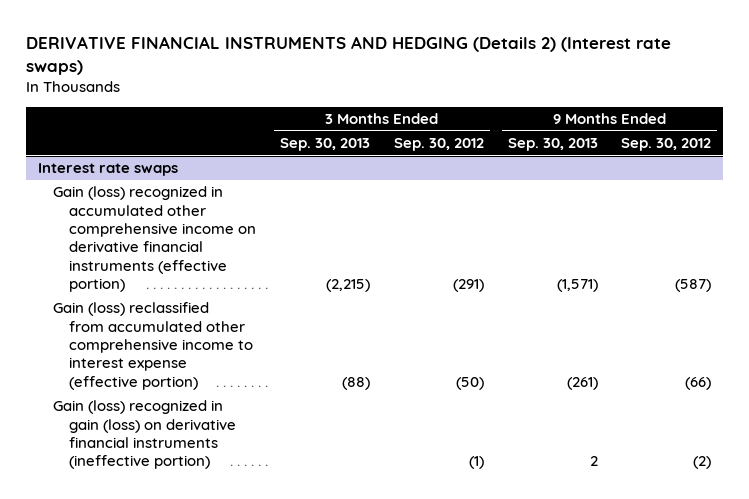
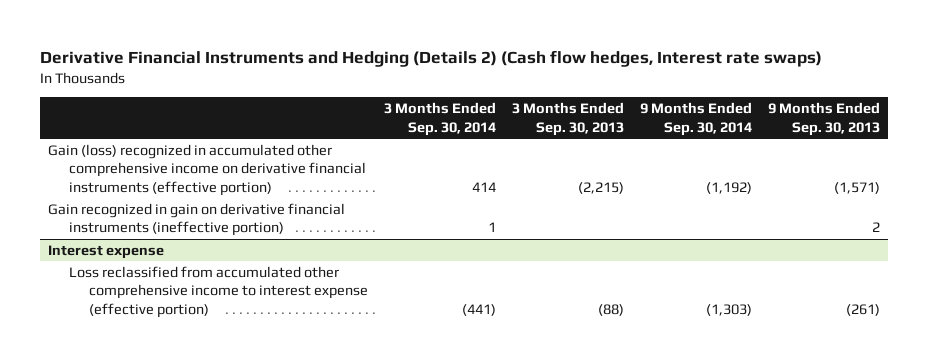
- DERIVATIVE FINANCIAL INSTRUMENTS AND HEDGING (Details 2) (Interest rate swaps)
+ Derivative Financial Instruments and Hedging (Details 2) (Cash flow hedges, Interest rate swaps)
- | 3 Months Ended Sep. 30, 2013 | 3 Months Ended Sep. 30, 2012 | 9 Months Ended Sep. 30, 2013 | 9 Months Ended Sep. 30, 2012
+ | 3 Months Ended Sep. 30, 2014 | 3 Months Ended Sep. 30, 2013 | 9 Months Ended Sep. 30, 2014 | 9 Months Ended Sep. 30, 2013
- Interest rate swaps
- Gain (loss) reclassified from accumulated other comprehensive income to interest expense (effective portion) | (88) | (50) | (261) | (66)
- Gain (loss) recognized in gain (loss) on derivative financial instruments (ineffective portion) | | (1) | 2 | (2)
+ Gain recognized in gain on derivative financial instruments (ineffective portion) | 1 | | | 2
+ Interest expense
+ Loss reclassified from accumulated other comprehensive income to interest expense (effective portion) | (441) | (88) | (1,303) | (261)

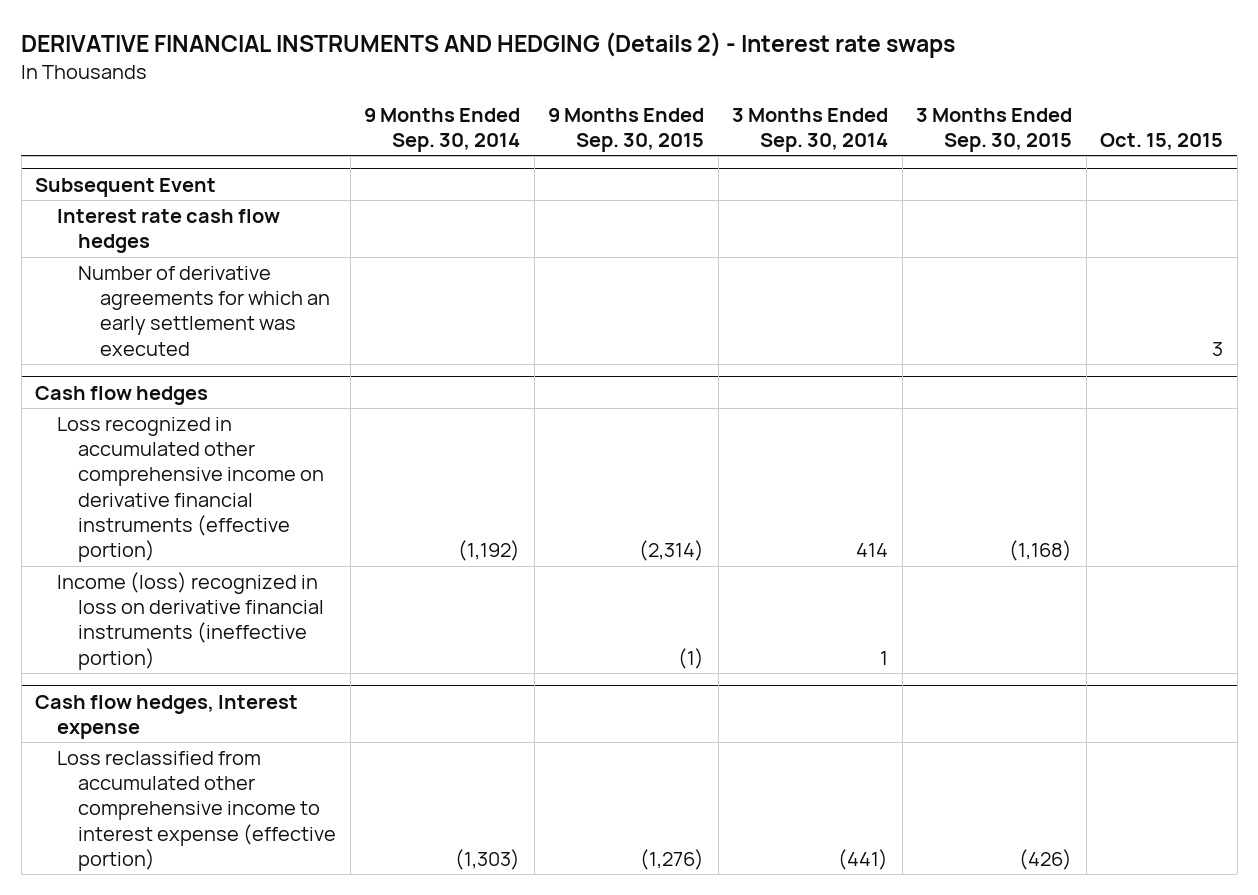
- Derivative Financial Instruments and Hedging (Details 2) (Cash flow hedges, Interest rate swaps)
+ DERIVATIVE FINANCIAL INSTRUMENTS AND HEDGING (Details 2) - Interest rate swaps
- | 3 Months Ended Sep. 30, 2014 | 3 Months Ended Sep. 30, 2013 | 9 Months Ended Sep. 30, 2014 | 9 Months Ended Sep. 30, 2013
+ | 9 Months Ended Sep. 30, 2014 | 9 Months Ended Sep. 30, 2015 | 3 Months Ended Sep. 30, 2014 | 3 Months Ended Sep. 30, 2015 | Oct. 15, 2015
- Gain (loss) recognized in accumulated other comprehensive income on derivative financial instruments (effective portion) | 414 | (2,215) | (1,192) | (1,571)
- Gain recognized in gain on derivative financial instruments (ineffective portion) | 1 | | | 2
- Interest expense
+ Subsequent Event
+ Interest rate cash flow hedges
+ Number of derivative agreements for which an early settlement was executed | | | | | 3
+ Cash flow hedges
+ Loss recognized in accumulated other comprehensive income on derivative financial instruments (effective portion) | (1,192) | (2,314) | 414 | (1,168) |
+ Income (loss) recognized in loss on derivative financial instruments (ineffective portion) | | (1) | 1 | |
+ Cash flow hedges, Interest expense

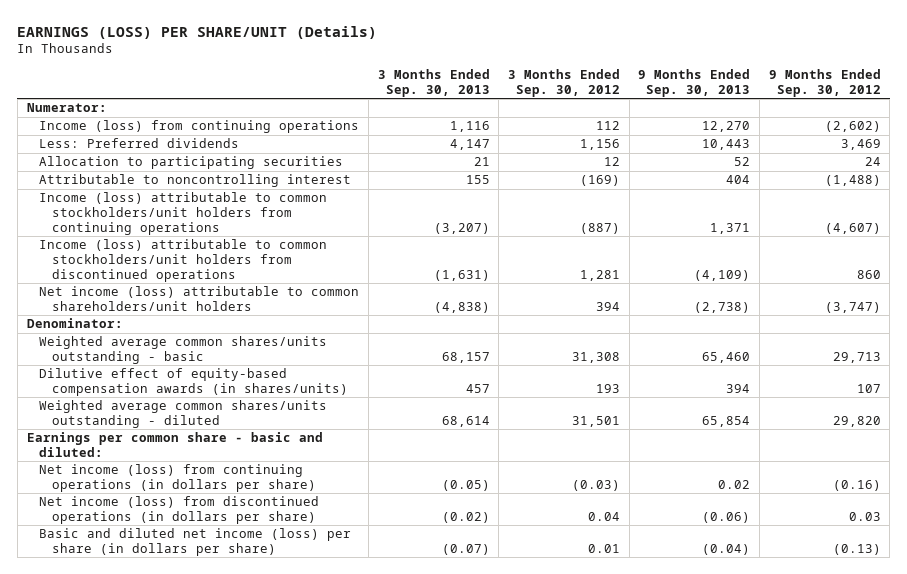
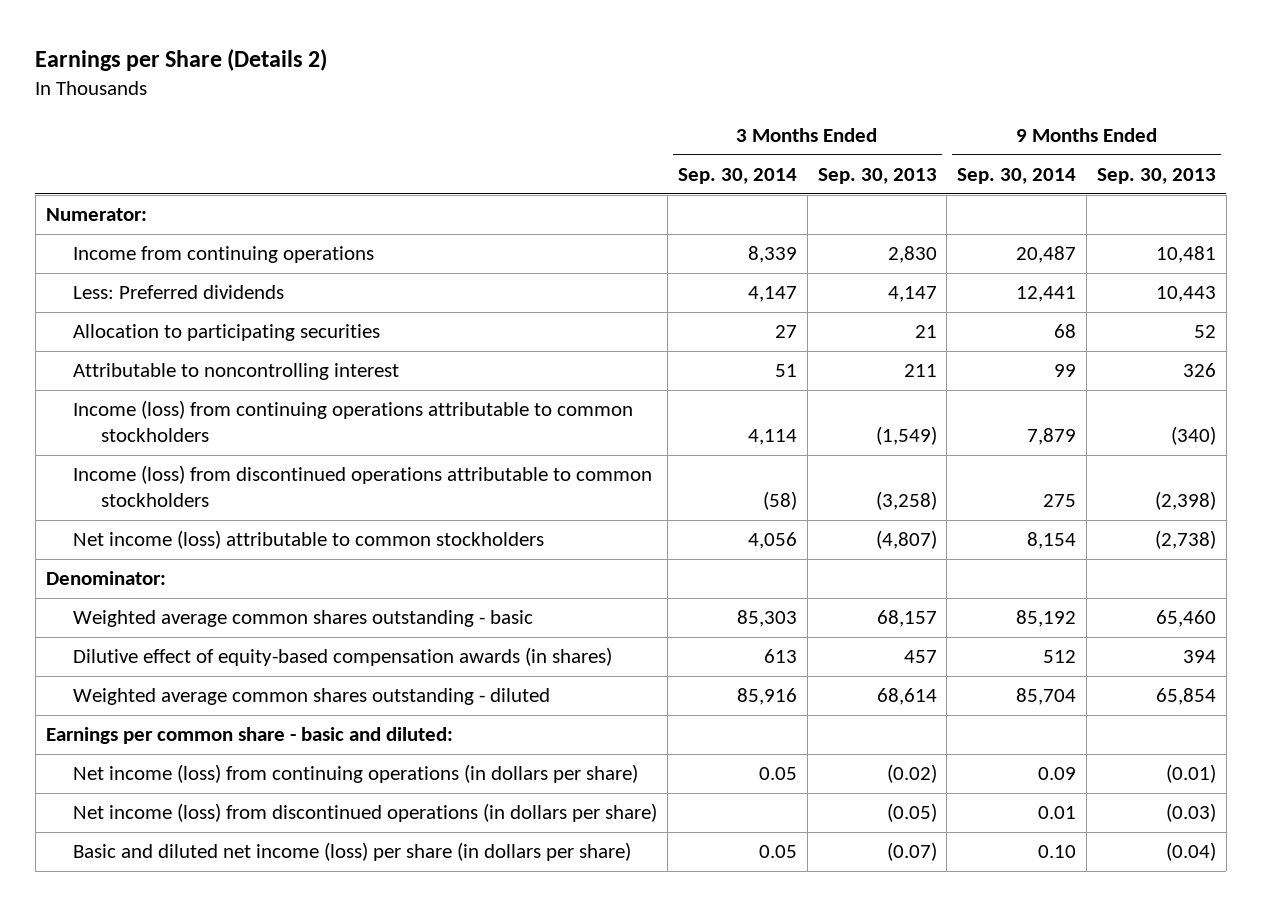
- EARNINGS (LOSS) PER SHARE/UNIT (Details)
+ Earnings per Share (Details 2)
- | 3 Months Ended Sep. 30, 2013 | 3 Months Ended Sep. 30, 2012 | 9 Months Ended Sep. 30, 2013 | 9 Months Ended Sep. 30, 2012
+ | 3 Months Ended Sep. 30, 2014 | 3 Months Ended Sep. 30, 2013 | 9 Months Ended Sep. 30, 2014 | 9 Months Ended Sep. 30, 2013
- Income (loss) from continuing operations | 1,116 | 112 | 12,270 | (2,602)
+ Income from continuing operations | 8,339 | 2,830 | 20,487 | 10,481
- Attributable to noncontrolling interest | 155 | (169) | 404 | (1,488)
- Income (loss) attributable to common stockholders/unit holders from continuing operations | (3,207) | (887) | 1,371 | (4,607)
- Income (loss) attributable to common stockholders/unit holders from discontinued operations | (1,631) | 1,281 | (4,109) | 860
- Net income (loss) attributable to common shareholders/unit holders | (4,838) | 394 | (2,738) | (3,747)
+ Attributable to noncontrolling interest | 51 | 211 | 99 | 326
+ Income (loss) from continuing operations attributable to common stockholders | 4,114 | (1,549) | 7,879 | (340)
+ Income (loss) from discontinued operations attributable to common stockholders | (58) | (3,258) | 275 | (2,398)
+ Net income (loss) attributable to common stockholders | 4,056 | (4,807) | 8,154 | (2,738)
- Weighted average common shares/units outstanding - basic | 68,157 | 31,308 | 65,460 | 29,713
- Dilutive effect of equity-based compensation awards (in shares/units) | 457 | 193 | 394 | 107
- Weighted average common shares/units outstanding - diluted | 68,614 | 31,501 | 65,854 | 29,820
+ Weighted average common shares outstanding - basic | 85,303 | 68,157 | 85,192 | 65,460
+ Dilutive effect of equity-based compensation awards (in shares) | 613 | 457 | 512 | 394
+ Weighted average common shares outstanding - diluted | 85,916 | 68,614 | 85,704 | 65,854
- Net income (loss) from continuing operations (in dollars per share) | (0.05) | (0.03) | 0.02 | (0.16)
- Net income (loss) from discontinued operations (in dollars per share) | (0.02) | 0.04 | (0.06) | 0.03
+ Net income (loss) from continuing operations (in dollars per share) | 0.05 | (0.02) | 0.09 | (0.01)
+ Net income (loss) from discontinued operations (in dollars per share) | | (0.05) | 0.01 | (0.03)

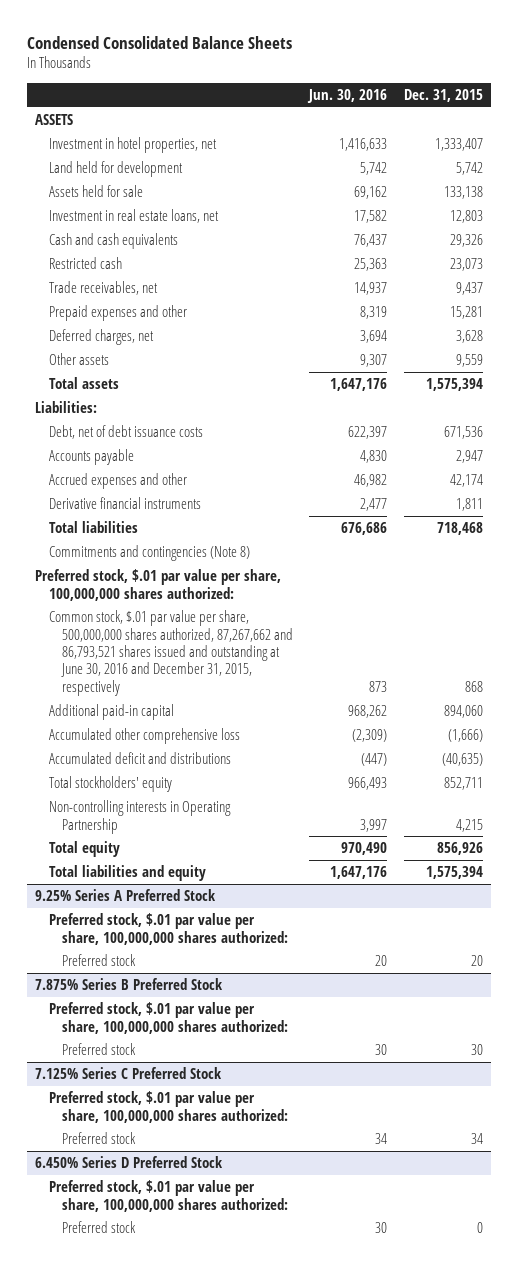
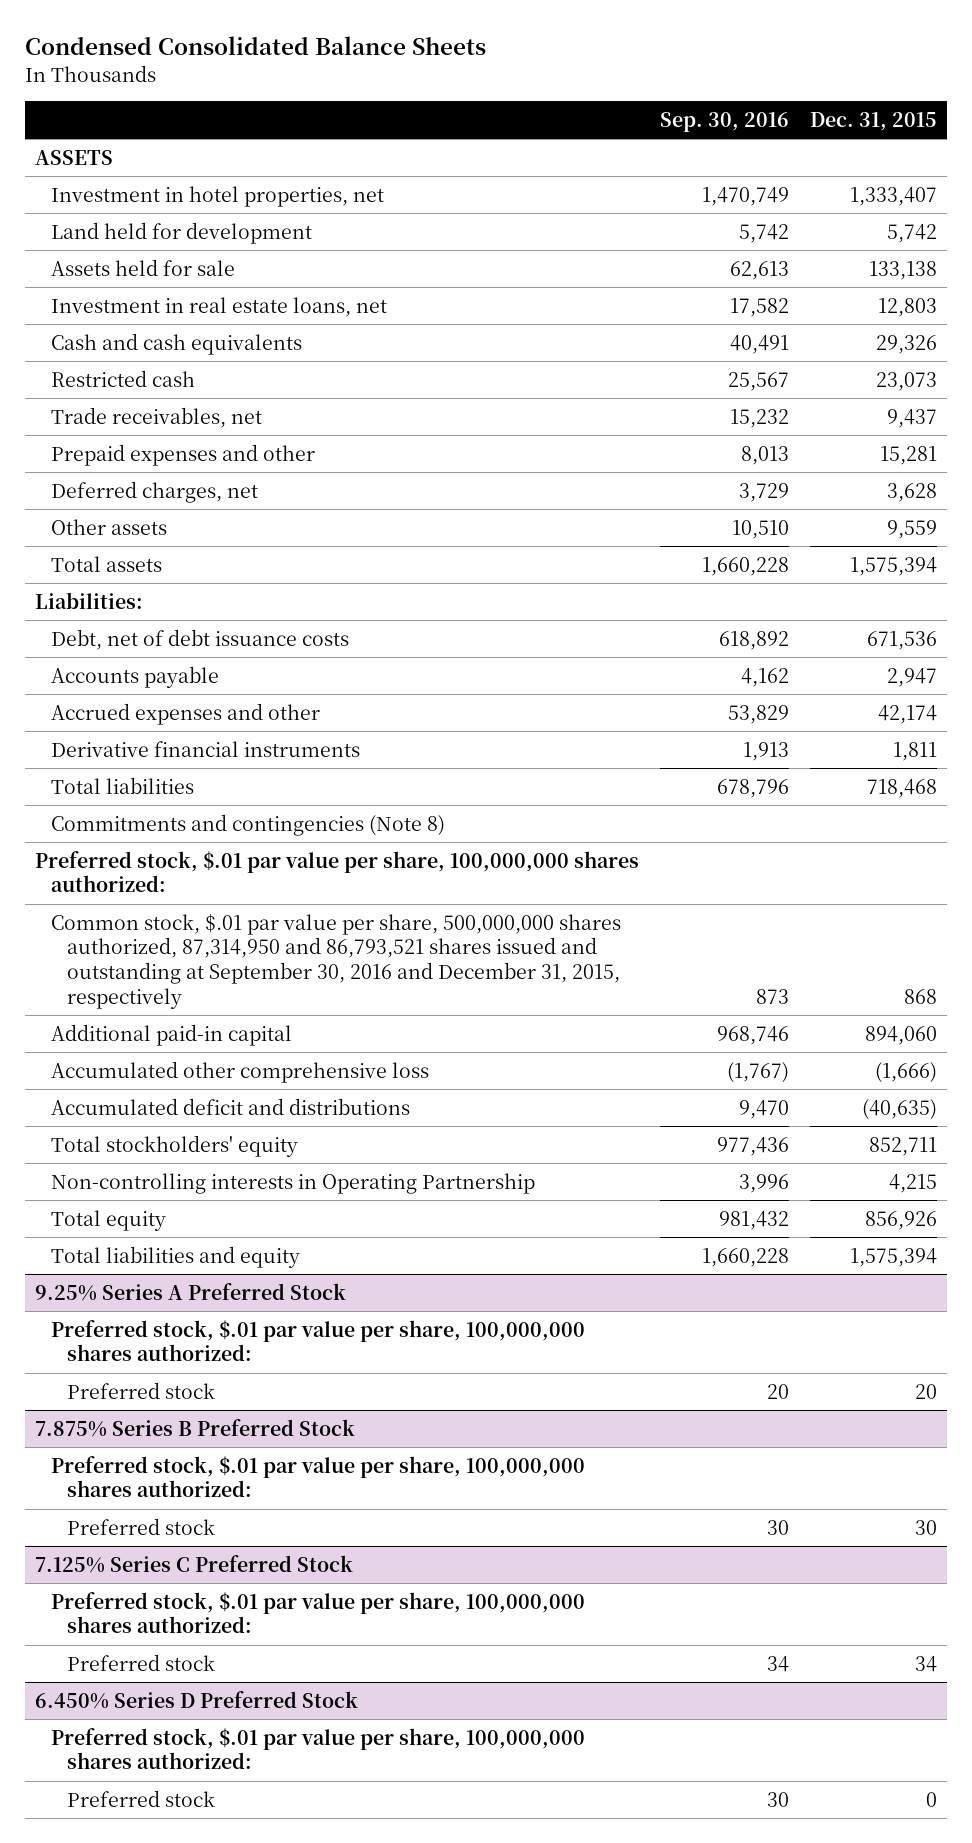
- | Jun. 30, 2016 | Dec. 31, 2015
+ | Sep. 30, 2016 | Dec. 31, 2015
- Common stock, $.01 par value per share, 500,000,000 shares authorized, 87,267,662 and 86,793,521 shares issued and outstanding at June 30, 2016 and December 31, 2015, respectively | 873 | 868
+ Common stock, $.01 par value per share, 500,000,000 shares authorized, 87,314,950 and 86,793,521 shares issued and outstanding at September 30, 2016 and December 31, 2015, respectively | 873 | 868

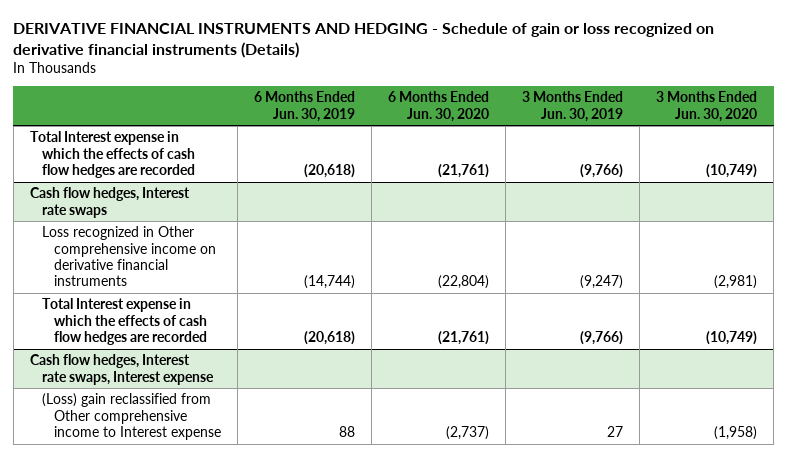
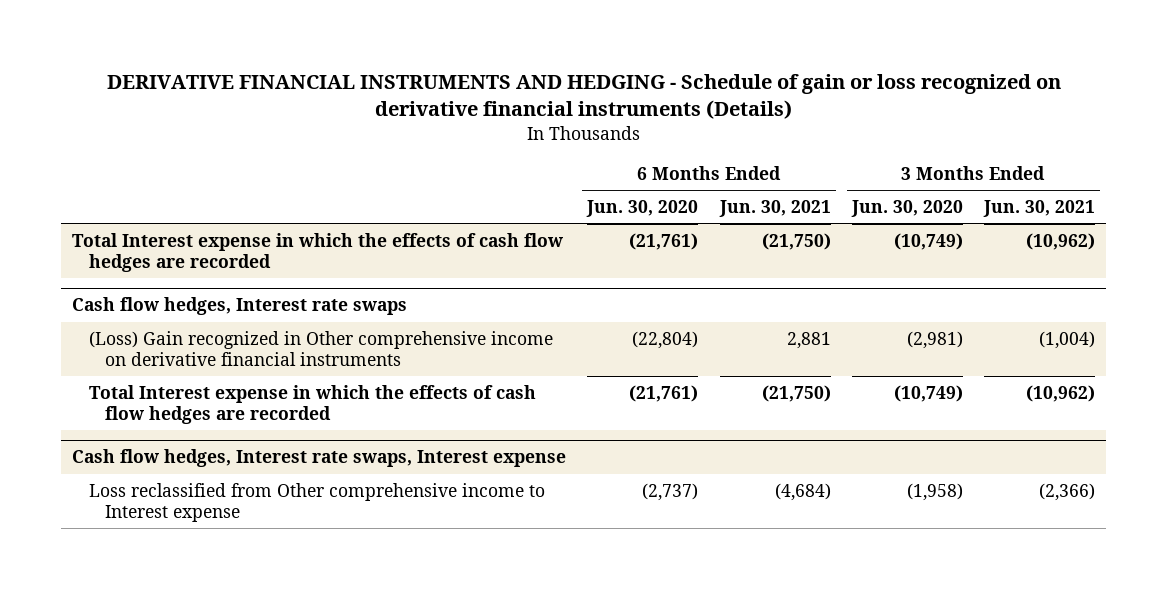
- | 6 Months Ended Jun. 30, 2019 | 6 Months Ended Jun. 30, 2020 | 3 Months Ended Jun. 30, 2019 | 3 Months Ended Jun. 30, 2020
+ | 6 Months Ended Jun. 30, 2020 | 6 Months Ended Jun. 30, 2021 | 3 Months Ended Jun. 30, 2020 | 3 Months Ended Jun. 30, 2021
@ Cash flow hedges, Interest rate swaps
- Loss recognized in Other comprehensive income on derivative financial instruments | (14,744) | (22,804) | (9,247) | (2,981)
+ (Loss) Gain recognized in Other comprehensive income on derivative financial instruments | (22,804) | 2,881 | (2,981) | (1,004)
@ Cash flow hedges, Interest rate swaps, Interest expense
- (Loss) gain reclassified from Other comprehensive income to Interest expense | 88 | (2,737) | 27 | (1,958)
+ Loss reclassified from Other comprehensive income to Interest expense | (2,737) | (4,684) | (1,958) | (2,366)

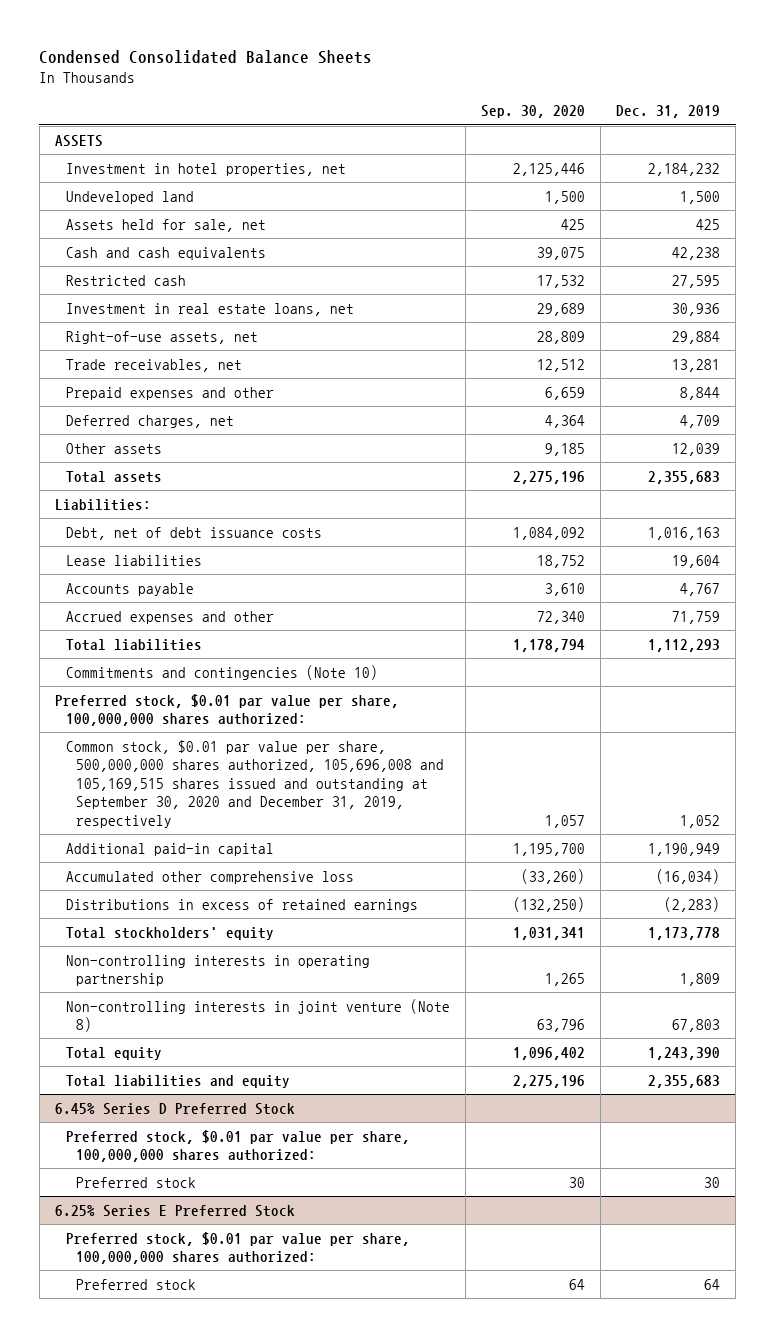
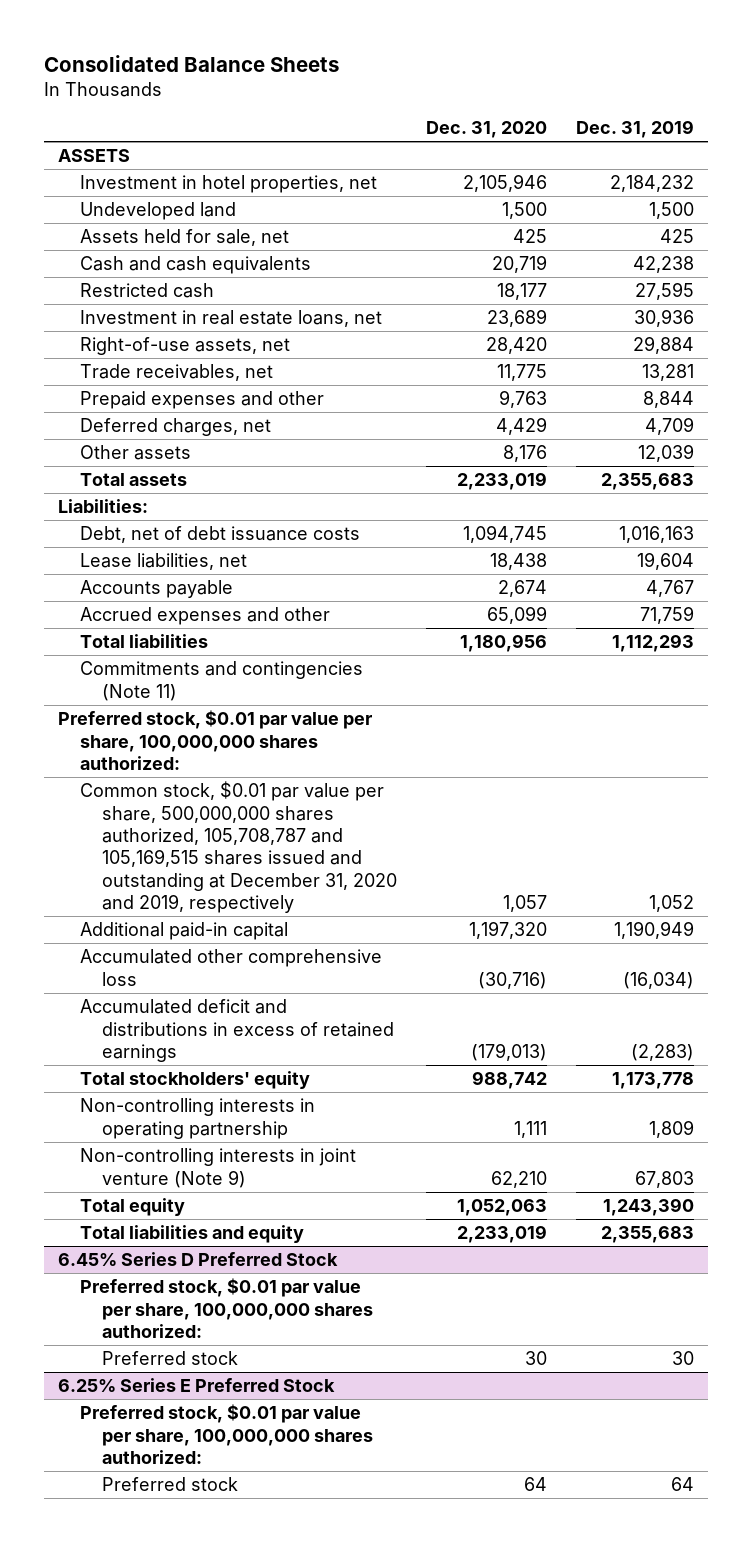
- Condensed Consolidated Balance Sheets
+ Consolidated Balance Sheets
- | Sep. 30, 2020 | Dec. 31, 2019
+ | Dec. 31, 2020 | Dec. 31, 2019
- Lease liabilities | 18,752 | 19,604
+ Lease liabilities, net | 18,438 | 19,604
- Commitments and contingencies (Note 10)
+ Commitments and contingencies (Note 11)
- Common stock, $0.01 par value per share, 500,000,000 shares authorized, 105,696,008 and 105,169,515 shares issued and outstanding at September 30, 2020 and December 31, 2019, respectively | 1,057 | 1,052
+ Common stock, $0.01 par value per share, 500,000,000 shares authorized, 105,708,787 and 105,169,515 shares issued and outstanding at December 31, 2020 and 2019, respectively | 1,057 | 1,052
- Distributions in excess of retained earnings | (132,250) | (2,283)
+ Accumulated deficit and distributions in excess of retained earnings | (179,013) | (2,283)
- Non-controlling interests in joint venture (Note 8) | 63,796 | 67,803
+ Non-controlling interests in joint venture (Note 9) | 62,210 | 67,803

